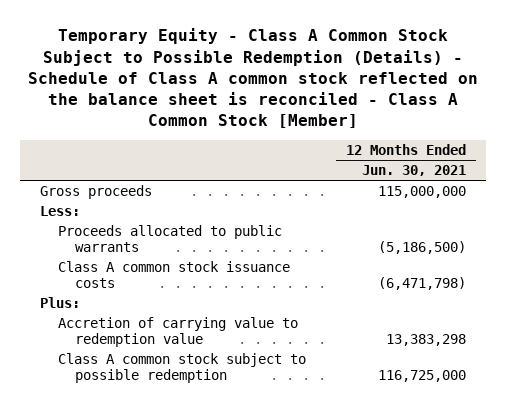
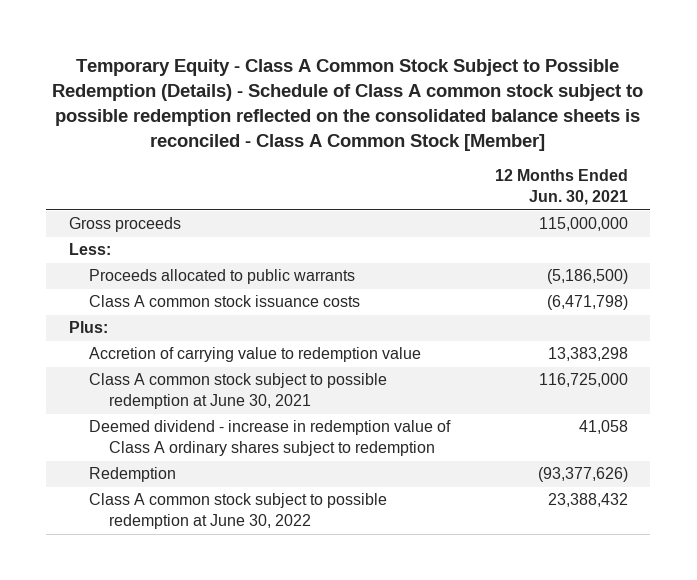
- Temporary Equity - Class A Common Stock Subject to Possible Redemption (Details) - Schedule of Class A common stock reflected on the balance sheet is reconciled - Class A Common Stock [Member]
+ Temporary Equity - Class A Common Stock Subject to Possible Redemption (Details) - Schedule of Class A common stock subject to possible redemption reflected on the consolidated balance sheets is reconciled - Class A Common Stock [Member]
- Class A common stock subject to possible redemption | 116,725,000
+ Class A common stock subject to possible redemption at June 30, 2021 | 116,725,000
+ Deemed dividend - increase in redemption value of Class A ordinary shares subject to redemption | 41,058
+ Redemption | (93,377,626)
+ Class A common stock subject to possible redemption at June 30, 2022 | 23,388,432

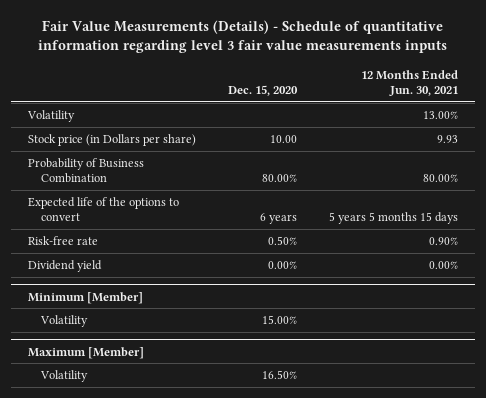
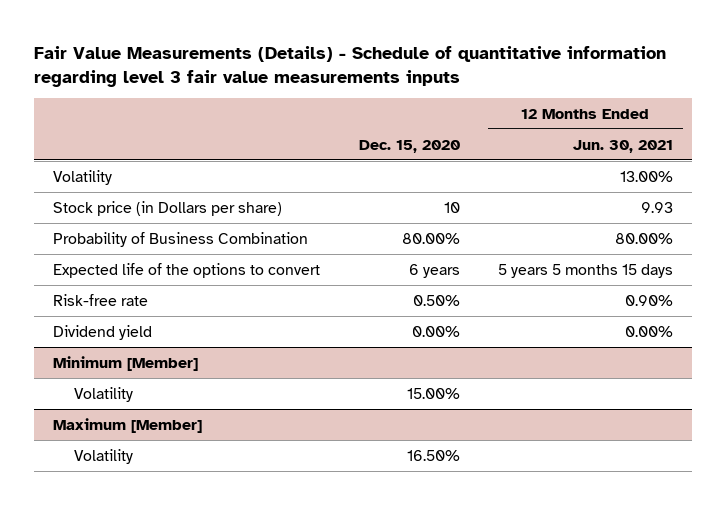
- Stock price (in Dollars per share) | 10.00 | 9.93
+ Stock price (in Dollars per share) | 10 | 9.93

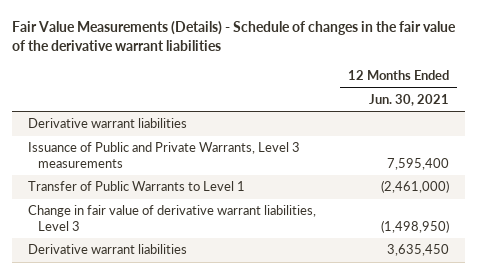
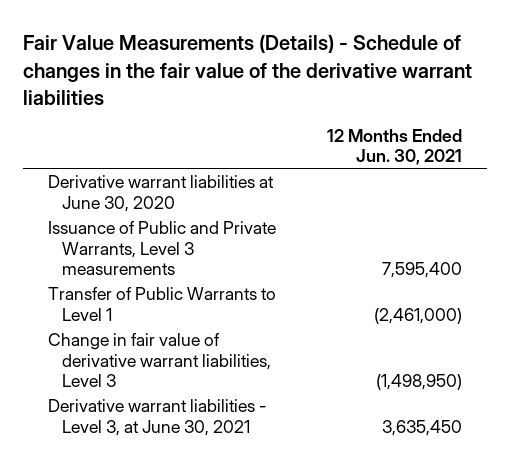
- Derivative warrant liabilities
+ Derivative warrant liabilities at June 30, 2020
- Derivative warrant liabilities | 3,635,450
+ Derivative warrant liabilities - Level 3, at June 30, 2021 | 3,635,450

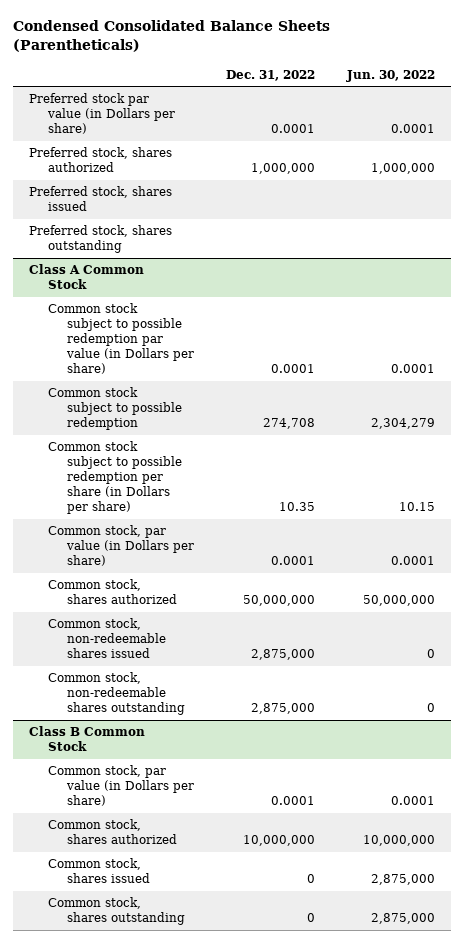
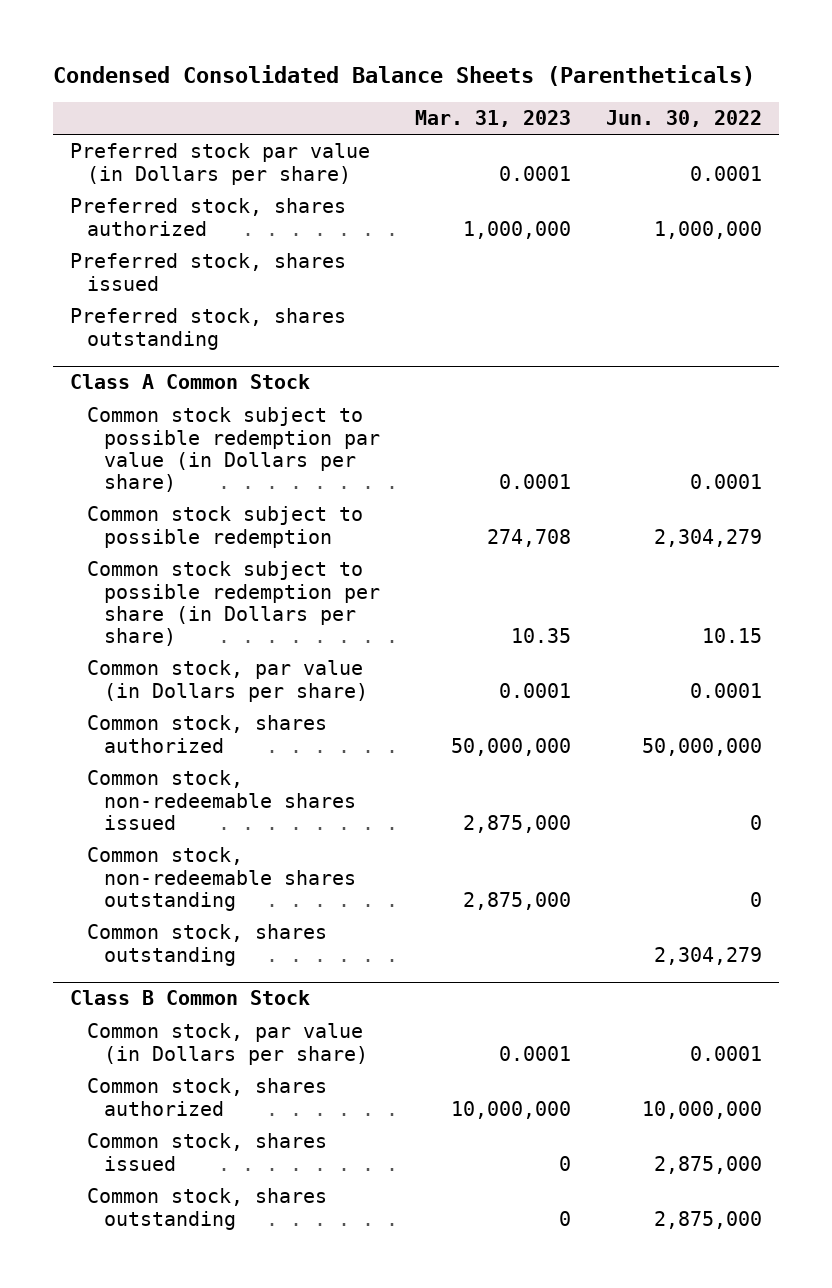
- | Dec. 31, 2022 | Jun. 30, 2022
+ | Mar. 31, 2023 | Jun. 30, 2022
@ Class A Common Stock
+ Common stock, shares outstanding | | 2,304,279

